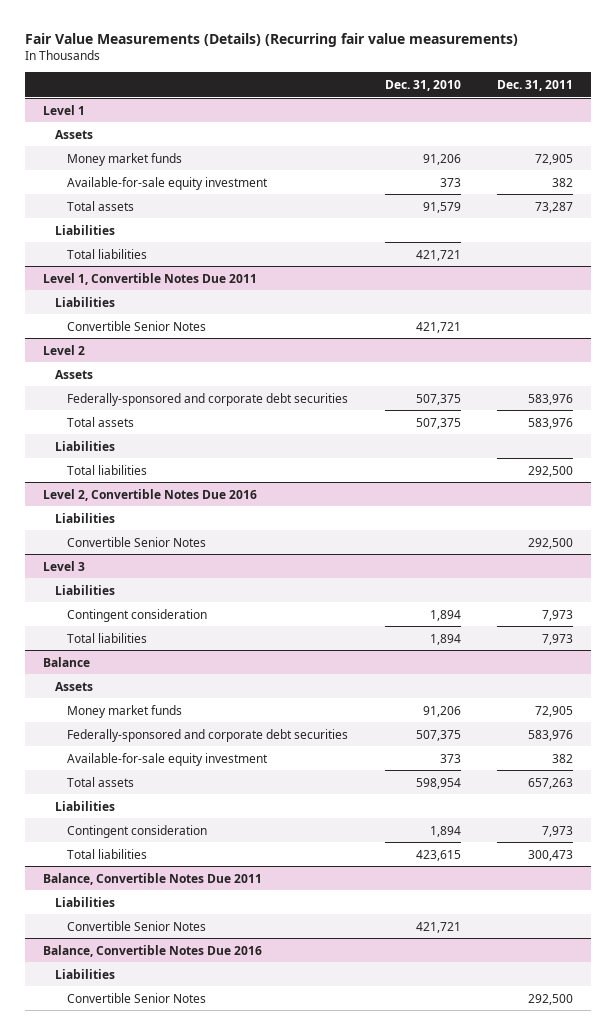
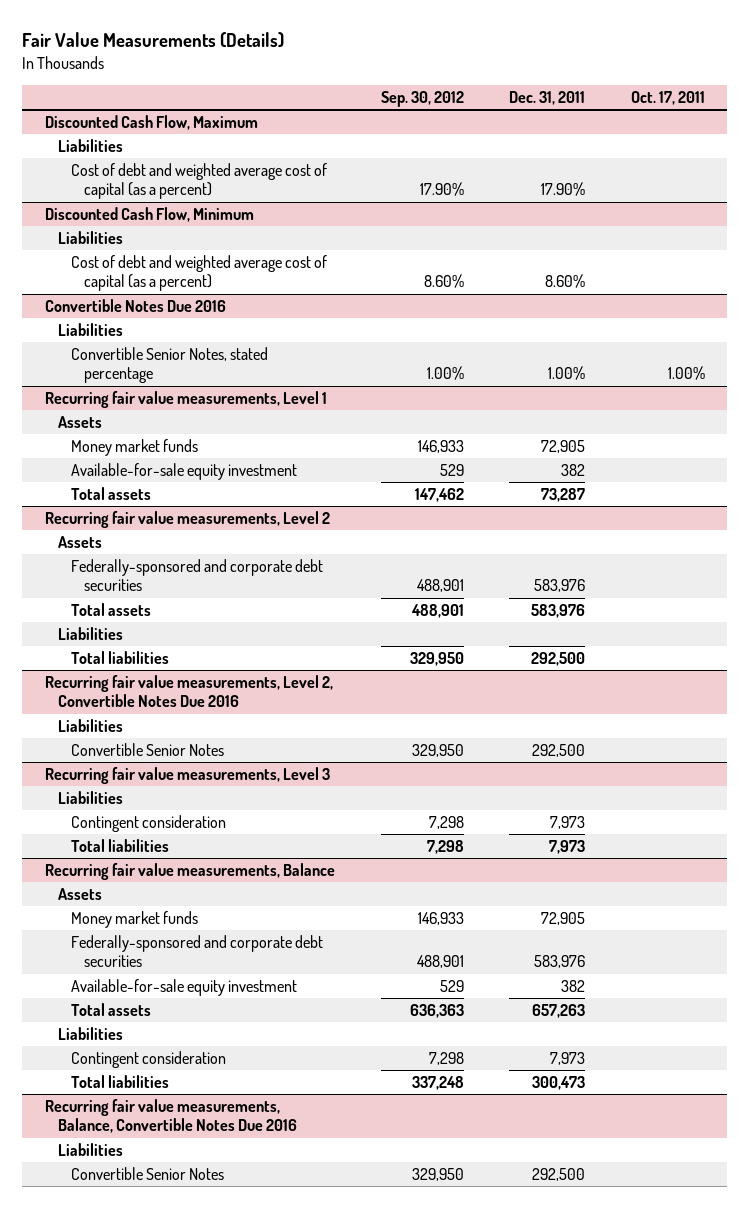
- Fair Value Measurements (Details) (Recurring fair value measurements)
+ Fair Value Measurements (Details)
- | Dec. 31, 2010 | Dec. 31, 2011
+ | Sep. 30, 2012 | Dec. 31, 2011 | Oct. 17, 2011
- Level 1
+ Discounted Cash Flow, Maximum
+ Liabilities
+ Cost of debt and weighted average cost of capital (as a percent) | 17.90% | 17.90% |
+ Discounted Cash Flow, Minimum
+ Liabilities
+ Cost of debt and weighted average cost of capital (as a percent) | 8.60% | 8.60% |
+ Convertible Notes Due 2016
+ Liabilities
+ Convertible Senior Notes, stated percentage | 1.00% | 1.00% | 1.00%
+ Recurring fair value measurements, Level 1
- Liabilities
- Total liabilities | 421,721 |
- Level 1, Convertible Notes Due 2011
- Liabilities
- Convertible Senior Notes | 421,721 |
- Level 2
+ Recurring fair value measurements, Level 2
- Level 2, Convertible Notes Due 2016
+ Recurring fair value measurements, Level 2, Convertible Notes Due 2016
- Level 3
+ Recurring fair value measurements, Level 3
- Balance
+ Recurring fair value measurements, Balance
- Balance, Convertible Notes Due 2011
- Liabilities
- Convertible Senior Notes | 421,721 |
- Balance, Convertible Notes Due 2016
+ Recurring fair value measurements, Balance, Convertible Notes Due 2016

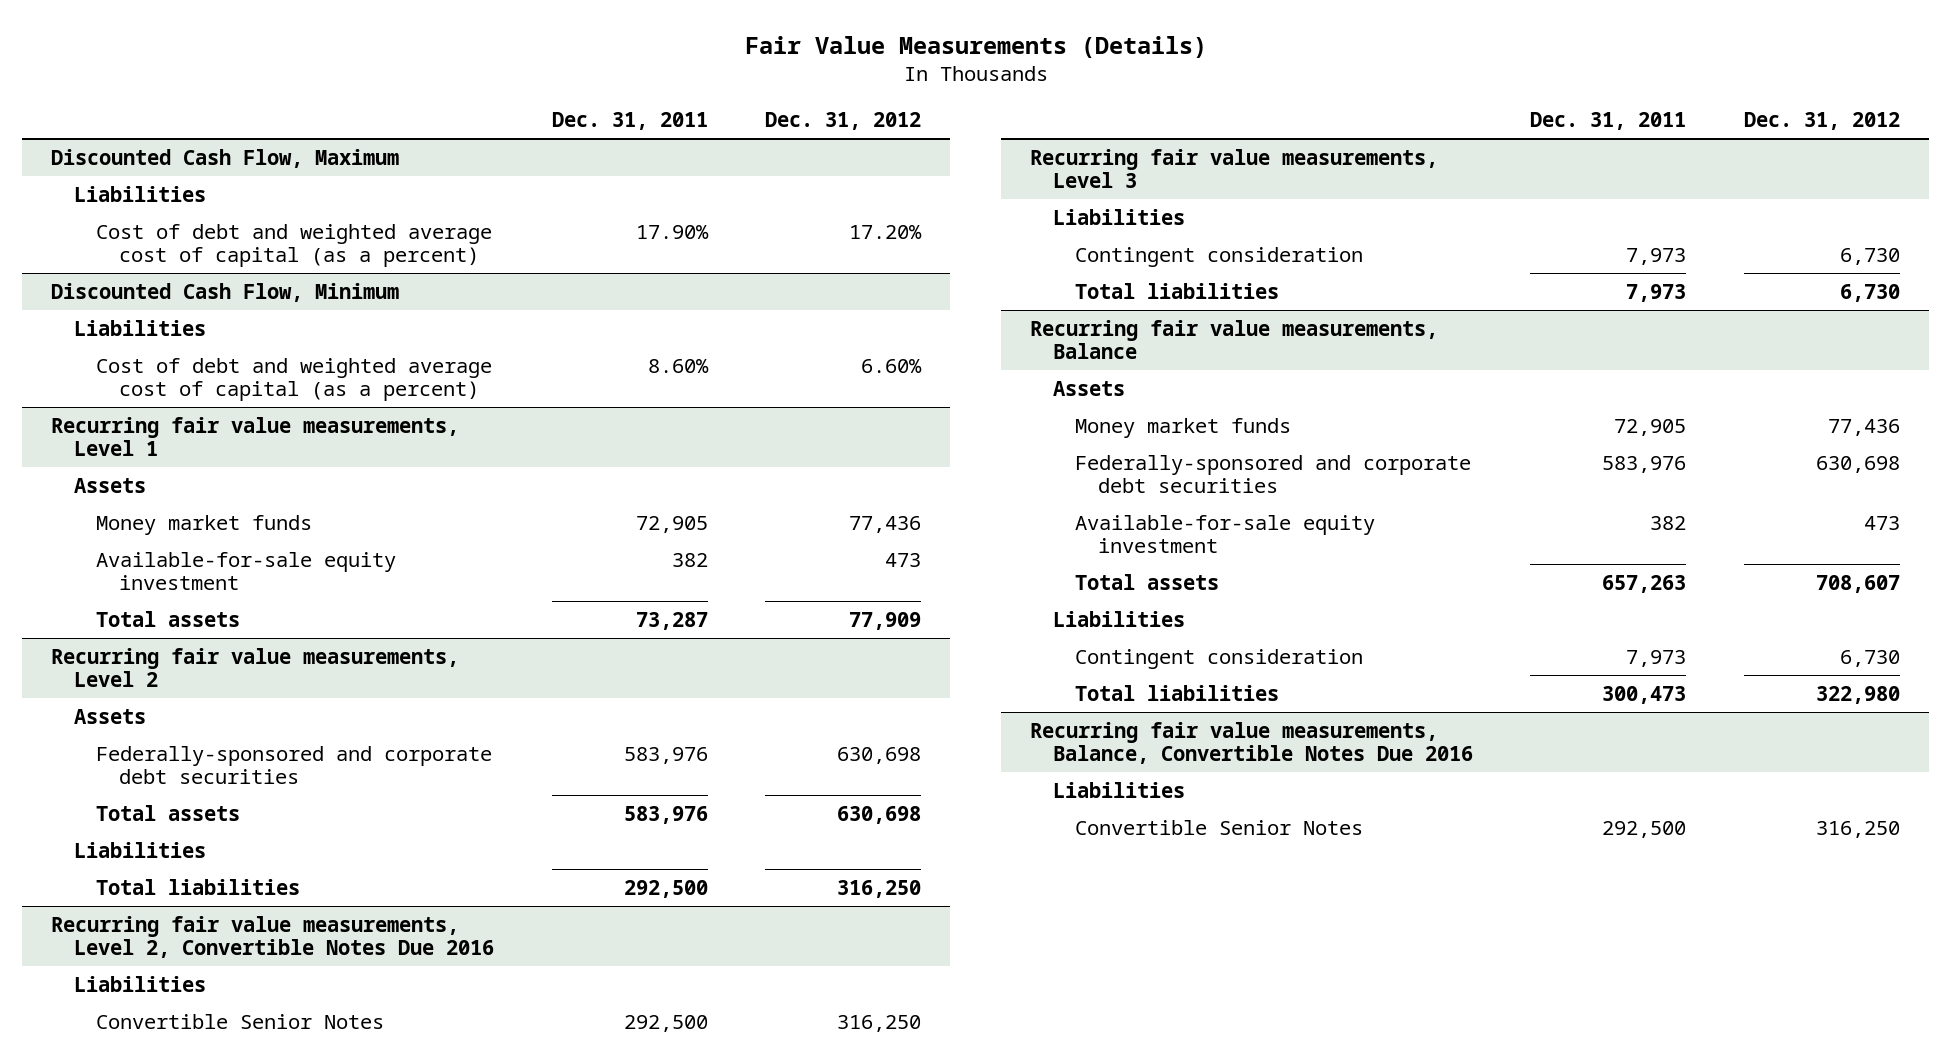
- | Sep. 30, 2012 | Dec. 31, 2011 | Oct. 17, 2011
+ | Dec. 31, 2011 | Dec. 31, 2012
- Convertible Notes Due 2016
- Liabilities
- Convertible Senior Notes, stated percentage | 1.00% | 1.00% | 1.00%

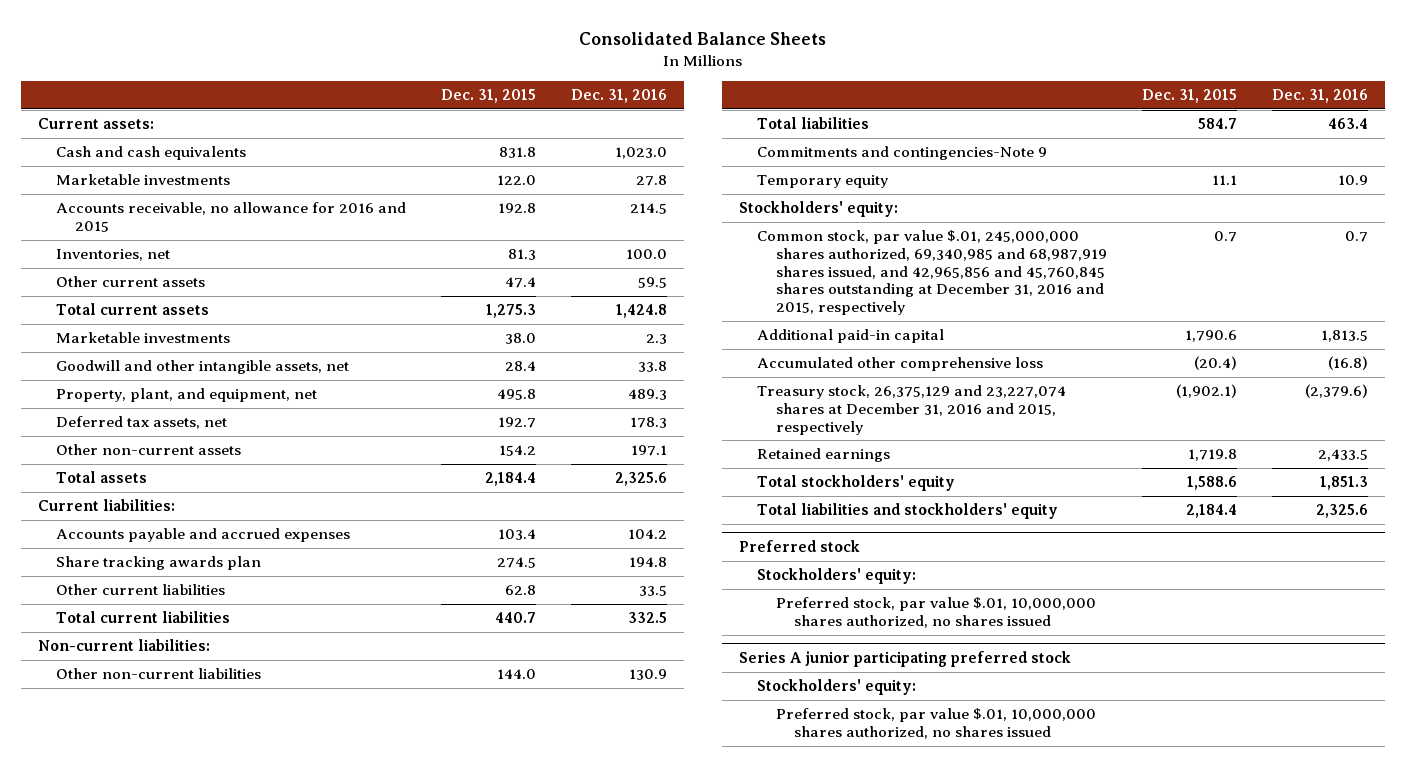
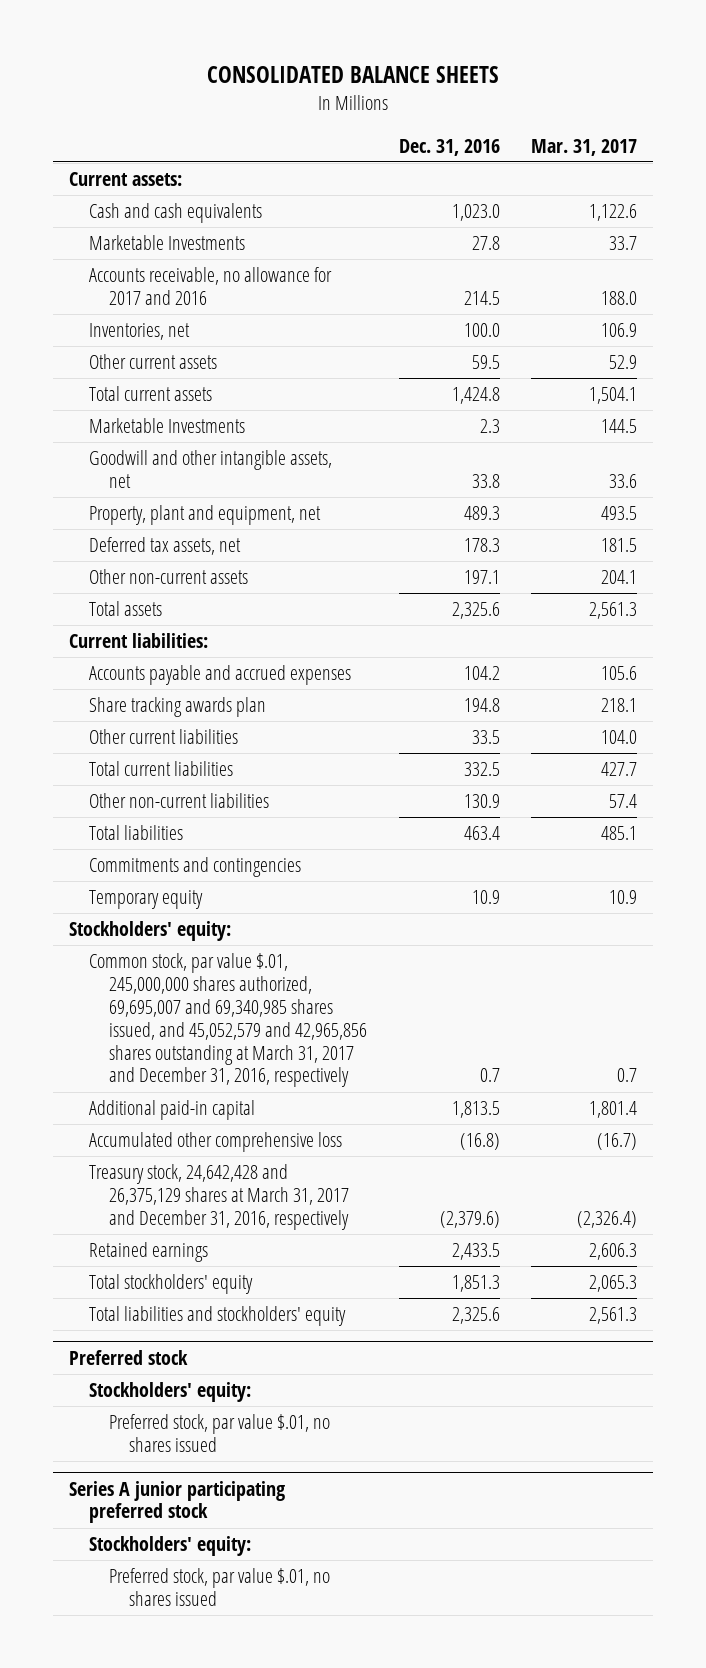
- Consolidated Balance Sheets
+ CONSOLIDATED BALANCE SHEETS
- | Dec. 31, 2015 | Dec. 31, 2016
+ | Dec. 31, 2016 | Mar. 31, 2017
- Marketable investments | 122.0 | 27.8
- Accounts receivable, no allowance for 2016 and 2015 | 192.8 | 214.5
+ Marketable Investments | 27.8 | 33.7
+ Accounts receivable, no allowance for 2017 and 2016 | 214.5 | 188.0
- Marketable investments | 38.0 | 2.3
+ Marketable Investments | 2.3 | 144.5
- Property, plant, and equipment, net | 495.8 | 489.3
+ Property, plant and equipment, net | 489.3 | 493.5
- Non-current liabilities:
- Commitments and contingencies-Note 9
+ Commitments and contingencies
- Common stock, par value $.01, 245,000,000 shares authorized, 69,340,985 and 68,987,919 shares issued, and 42,965,856 and 45,760,845 shares outstanding at December 31, 2016 and 2015, respectively | 0.7 | 0.7
+ Common stock, par value $.01, 245,000,000 shares authorized, 69,695,007 and 69,340,985 shares issued, and 45,052,579 and 42,965,856 shares outstanding at March 31, 2017 and December 31, 2016, respectively | 0.7 | 0.7
- Treasury stock, 26,375,129 and 23,227,074 shares at December 31, 2016 and 2015, respectively | (1,902.1) | (2,379.6)
+ Treasury stock, 24,642,428 and 26,375,129 shares at March 31, 2017 and December 31, 2016, respectively | (2,379.6) | (2,326.4)
@ Preferred stock
- Preferred stock, par value $.01, 10,000,000 shares authorized, no shares issued
+ Preferred stock, par value $.01, no shares issued
@ Series A junior participating preferred stock
- Preferred stock, par value $.01, 10,000,000 shares authorized, no shares issued
+ Preferred stock, par value $.01, no shares issued

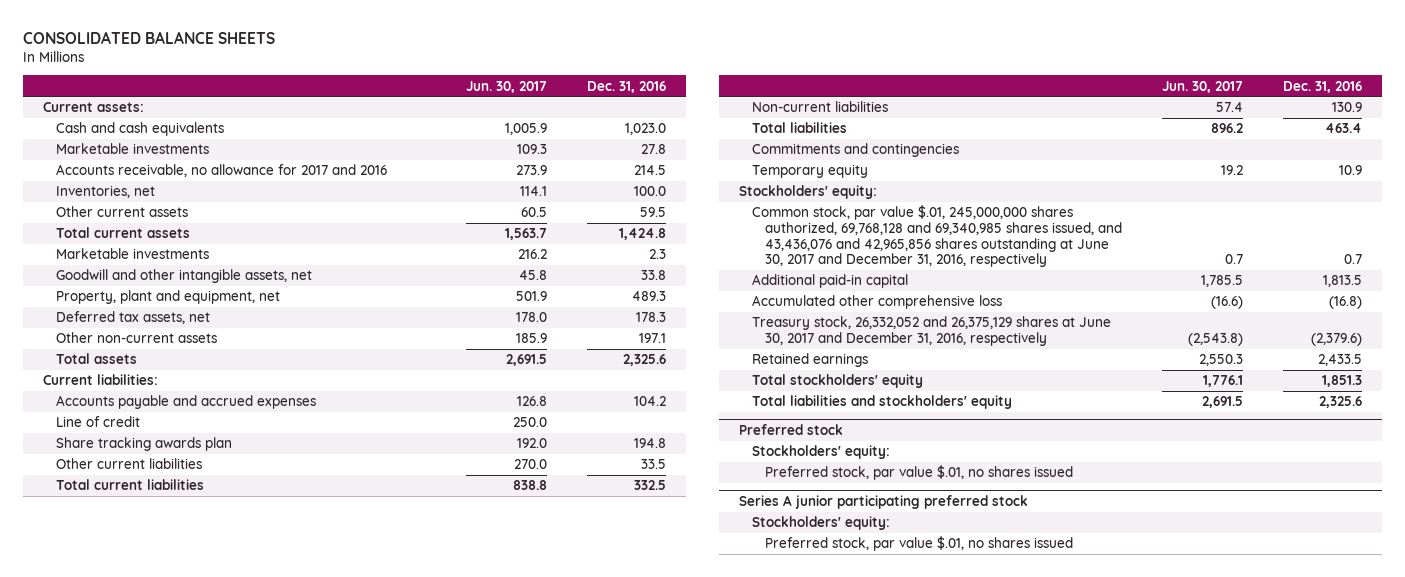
- | Dec. 31, 2016 | Mar. 31, 2017
+ | Jun. 30, 2017 | Dec. 31, 2016
- Marketable Investments | 27.8 | 33.7
+ Marketable investments | 109.3 | 27.8
- Marketable Investments | 2.3 | 144.5
+ Marketable investments | 216.2 | 2.3
+ Line of credit | 250.0 |
- Other non-current liabilities | 130.9 | 57.4
+ Non-current liabilities | 57.4 | 130.9
- Common stock, par value $.01, 245,000,000 shares authorized, 69,695,007 and 69,340,985 shares issued, and 45,052,579 and 42,965,856 shares outstanding at March 31, 2017 and December 31, 2016, respectively | 0.7 | 0.7
+ Common stock, par value $.01, 245,000,000 shares authorized, 69,768,128 and 69,340,985 shares issued, and 43,436,076 and 42,965,856 shares outstanding at June 30, 2017 and December 31, 2016, respectively | 0.7 | 0.7
- Treasury stock, 24,642,428 and 26,375,129 shares at March 31, 2017 and December 31, 2016, respectively | (2,379.6) | (2,326.4)
+ Treasury stock, 26,332,052 and 26,375,129 shares at June 30, 2017 and December 31, 2016, respectively | (2,543.8) | (2,379.6)

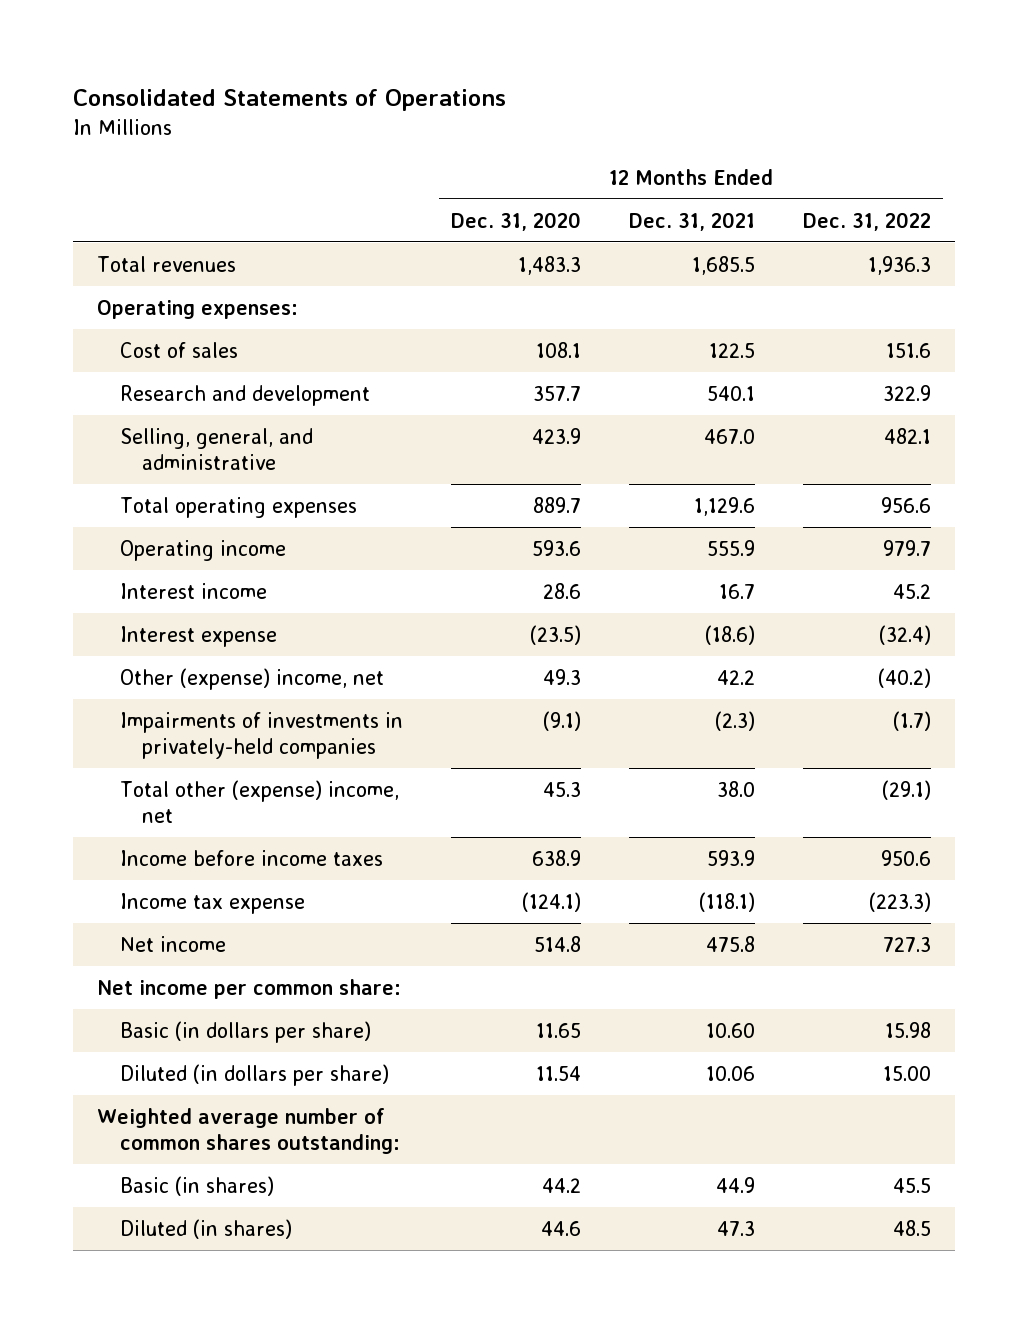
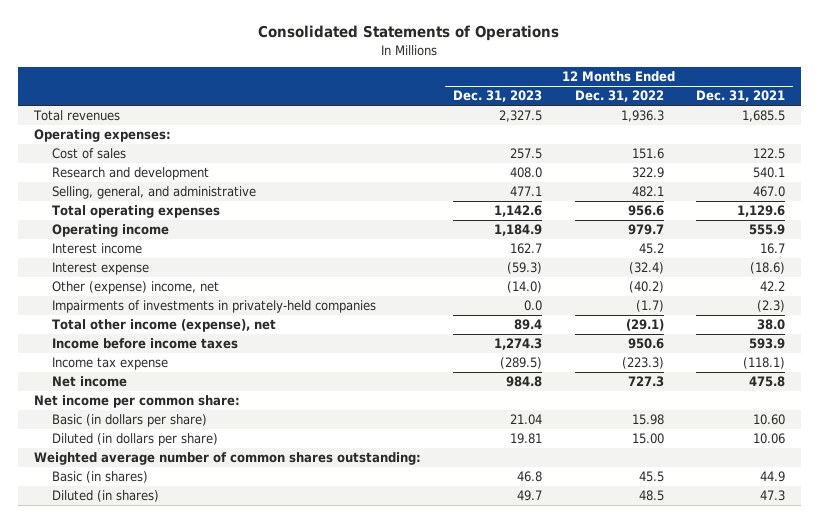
- | 12 Months Ended Dec. 31, 2020 | 12 Months Ended Dec. 31, 2021 | 12 Months Ended Dec. 31, 2022
+ | 12 Months Ended Dec. 31, 2023 | 12 Months Ended Dec. 31, 2022 | 12 Months Ended Dec. 31, 2021
- Total other (expense) income, net | 45.3 | 38.0 | (29.1)
+ Total other income (expense), net | 89.4 | (29.1) | 38.0

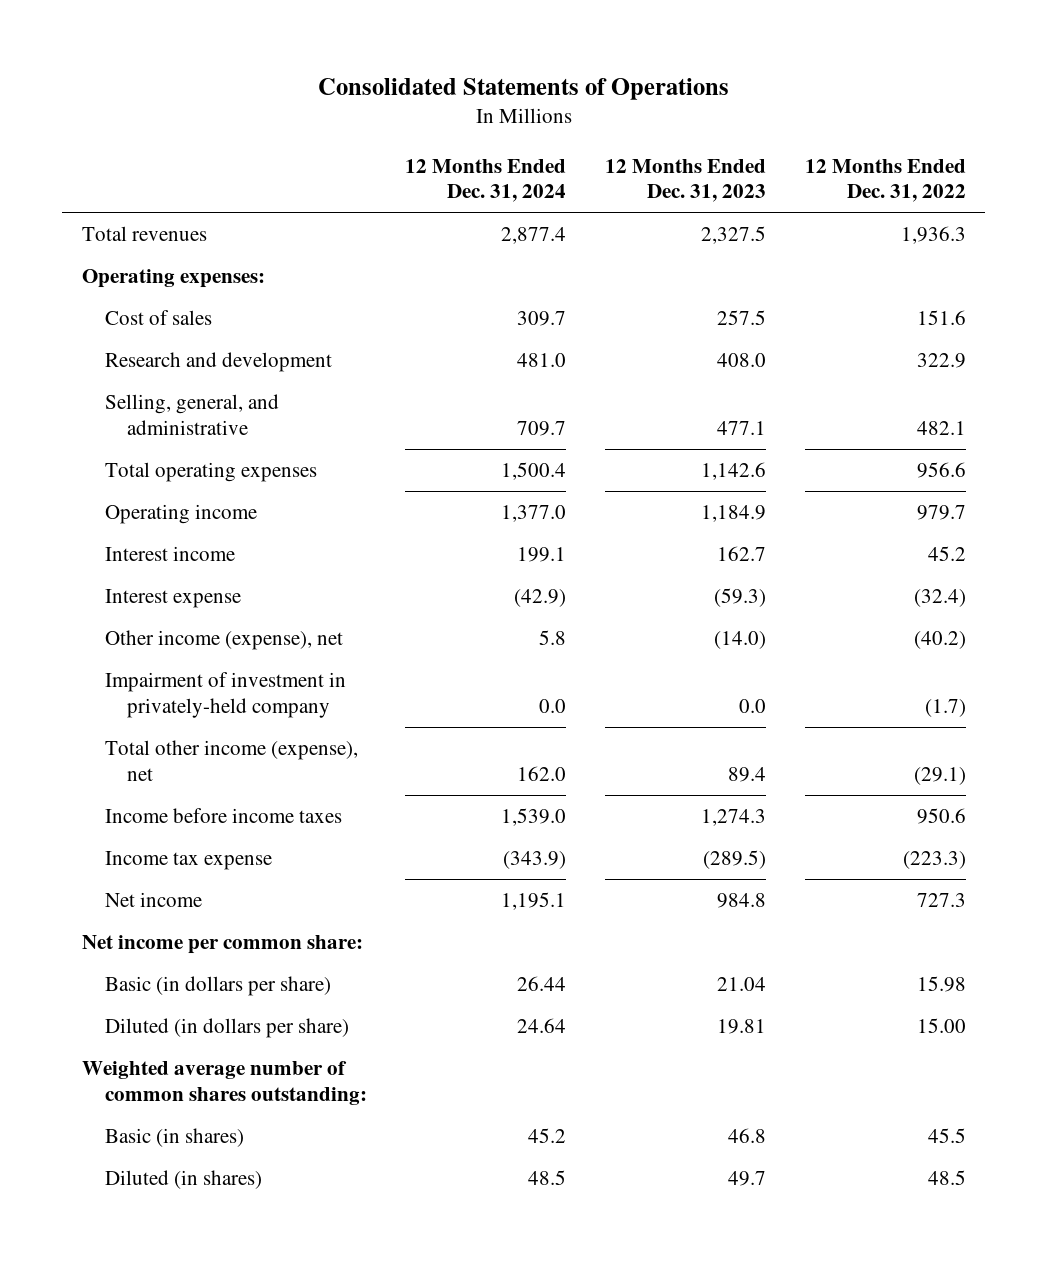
- | 12 Months Ended Dec. 31, 2023 | 12 Months Ended Dec. 31, 2022 | 12 Months Ended Dec. 31, 2021
+ | 12 Months Ended Dec. 31, 2024 | 12 Months Ended Dec. 31, 2023 | 12 Months Ended Dec. 31, 2022
- Other (expense) income, net | (14.0) | (40.2) | 42.2
- Impairments of investments in privately-held companies | 0.0 | (1.7) | (2.3)
+ Other income (expense), net | 5.8 | (14.0) | (40.2)
+ Impairment of investment in privately-held company | 0.0 | 0.0 | (1.7)

